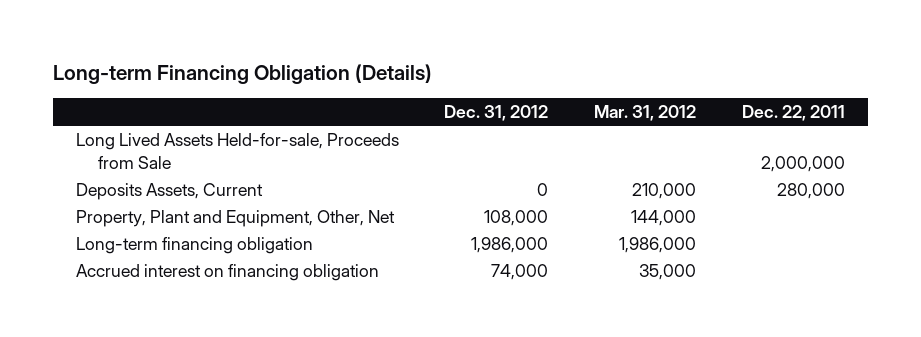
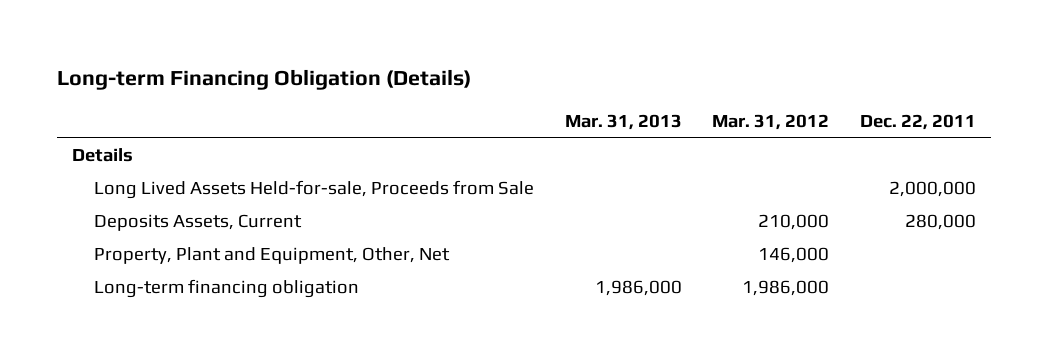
- | Dec. 31, 2012 | Mar. 31, 2012 | Dec. 22, 2011
+ | Mar. 31, 2013 | Mar. 31, 2012 | Dec. 22, 2011
+ Details
- Property, Plant and Equipment, Other, Net | 108,000 | 144,000 |
+ Property, Plant and Equipment, Other, Net | | 146,000 |
- Accrued interest on financing obligation | 74,000 | 35,000 |

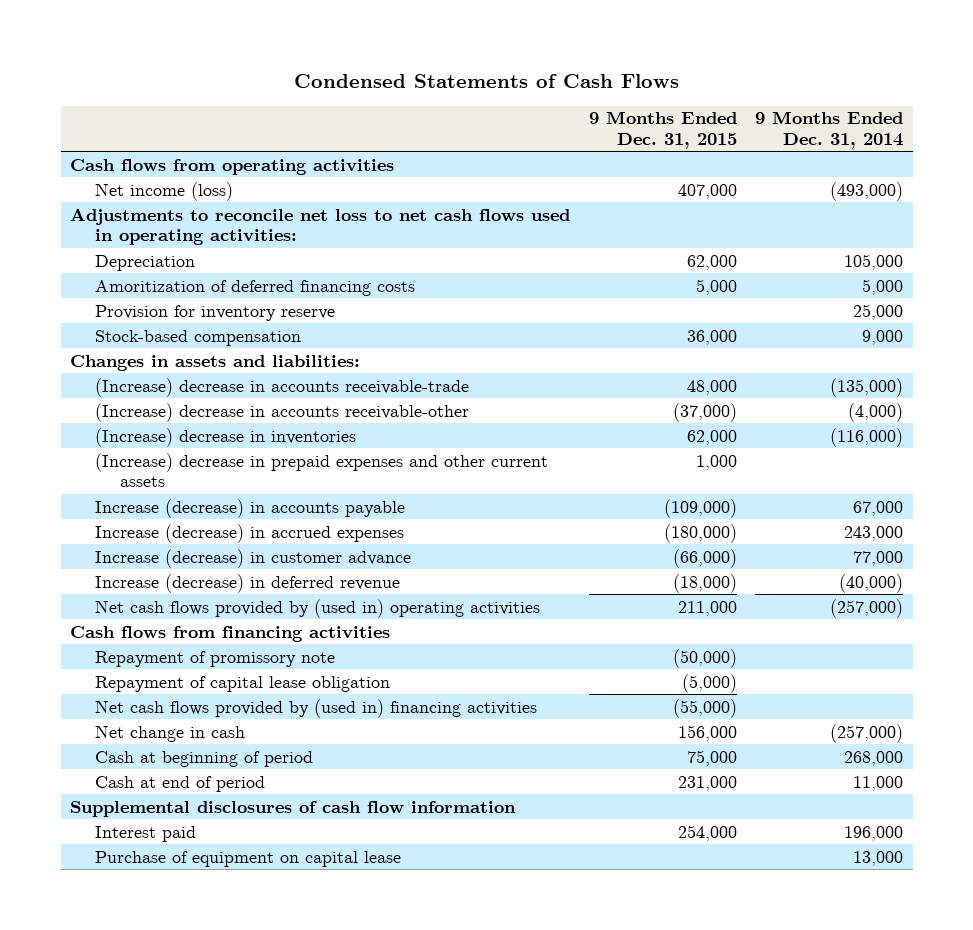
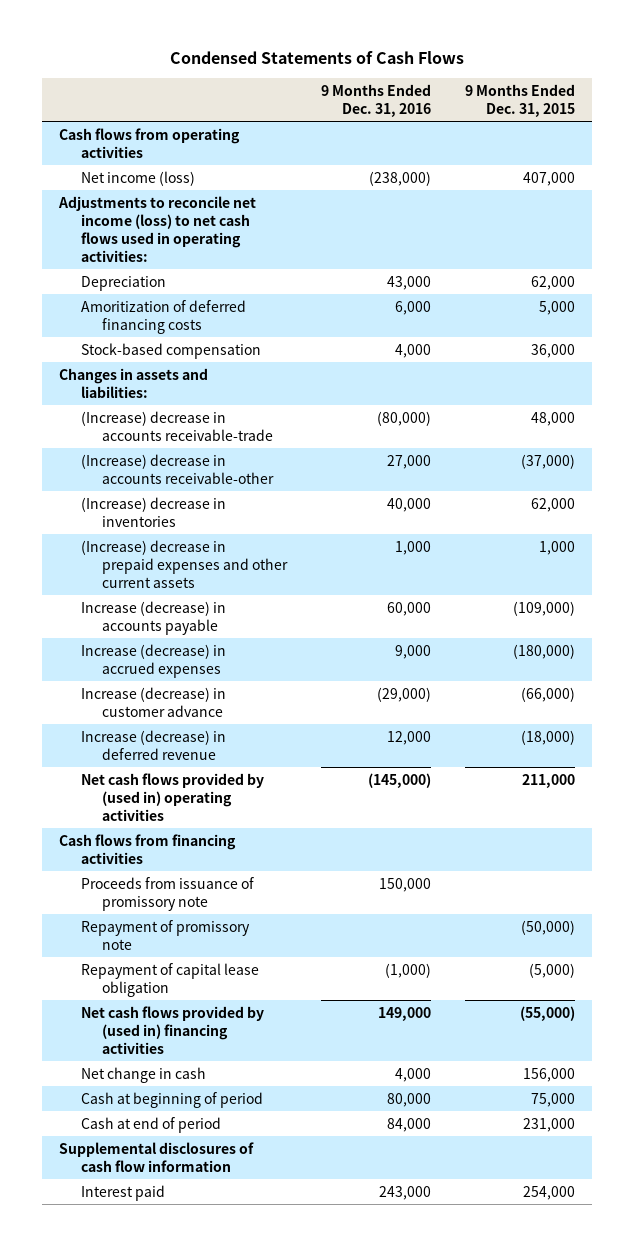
- | 9 Months Ended Dec. 31, 2015 | 9 Months Ended Dec. 31, 2014
+ | 9 Months Ended Dec. 31, 2016 | 9 Months Ended Dec. 31, 2015
- Adjustments to reconcile net loss to net cash flows used in operating activities:
+ Adjustments to reconcile net income (loss) to net cash flows used in operating activities:
- Provision for inventory reserve | | 25,000
+ Proceeds from issuance of promissory note | 150,000 |
- Purchase of equipment on capital lease | | 13,000

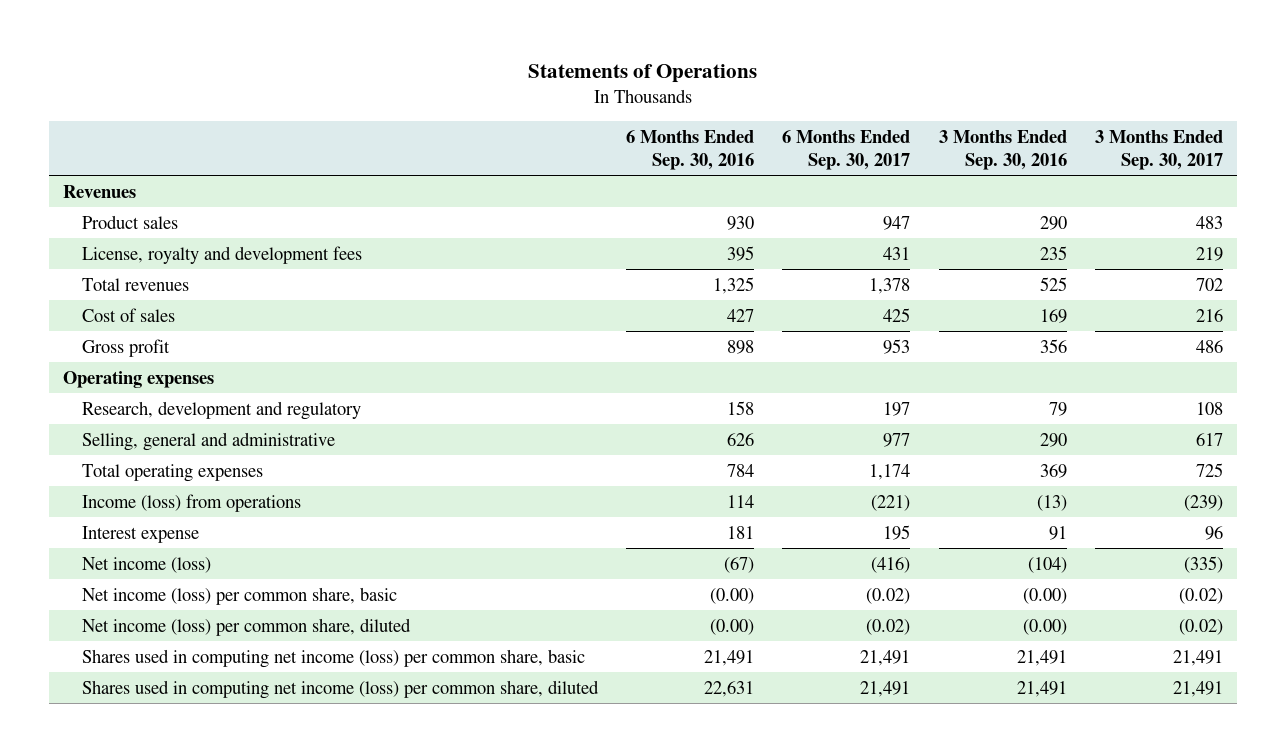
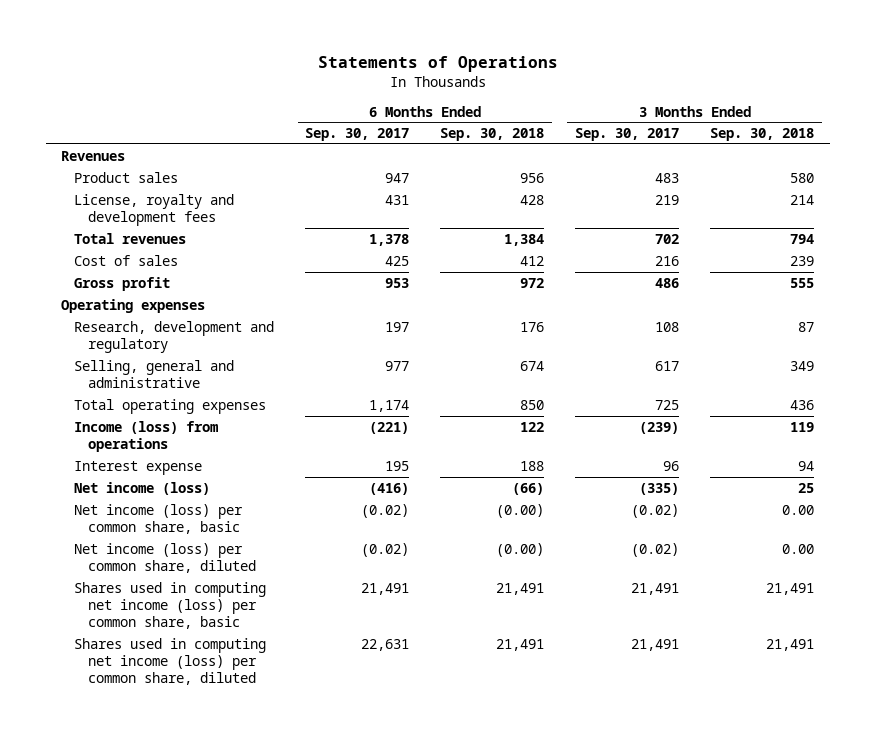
- | 6 Months Ended Sep. 30, 2016 | 6 Months Ended Sep. 30, 2017 | 3 Months Ended Sep. 30, 2016 | 3 Months Ended Sep. 30, 2017
+ | 6 Months Ended Sep. 30, 2017 | 6 Months Ended Sep. 30, 2018 | 3 Months Ended Sep. 30, 2017 | 3 Months Ended Sep. 30, 2018
- Shares used in computing net income (loss) per common share, diluted | 22,631 | 21,491 | 21,491 | 21,491
+ Shares used in computing net income (loss) per common share, diluted | 22,631 | 21,491 | 21,491 | 21,491

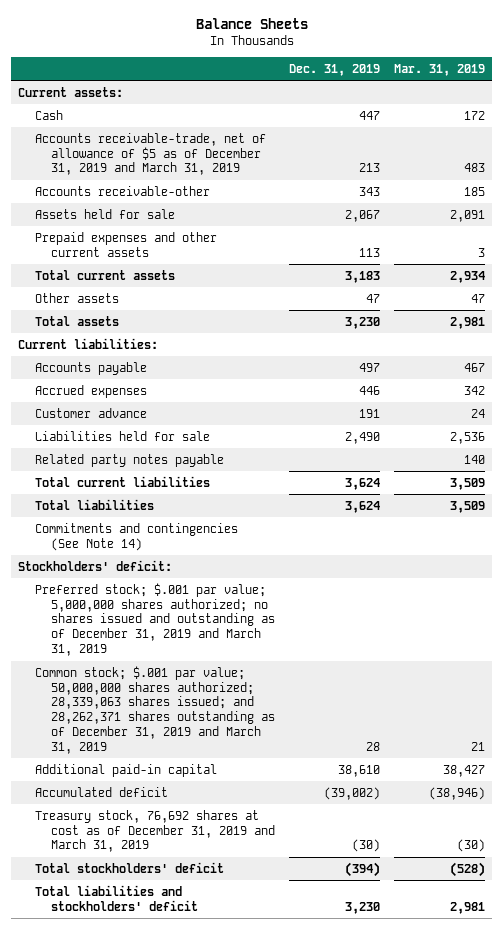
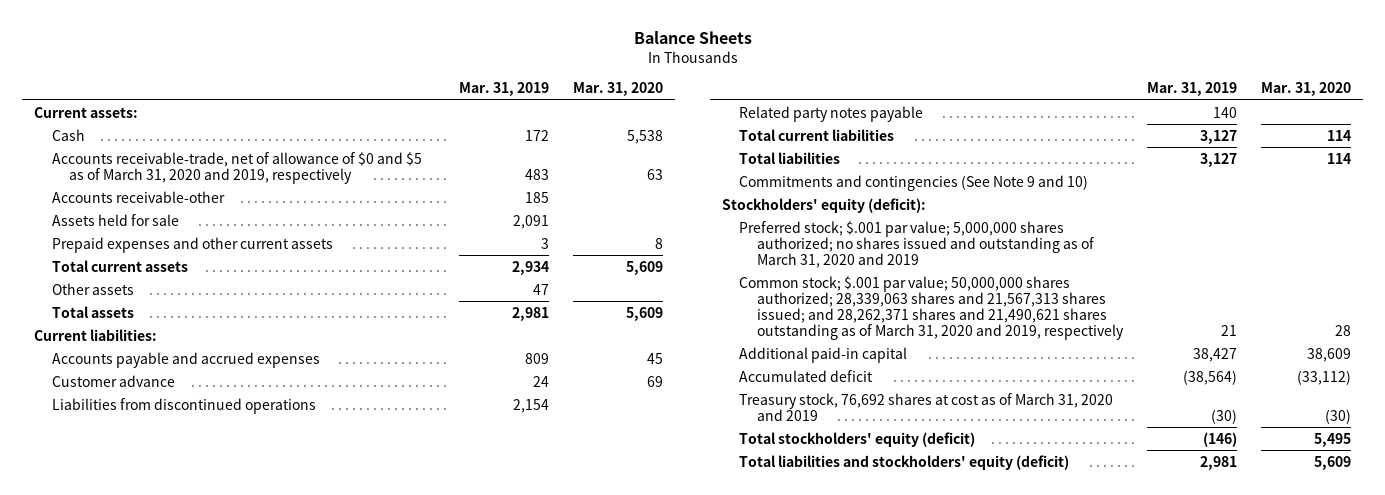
- | Dec. 31, 2019 | Mar. 31, 2019
+ | Mar. 31, 2019 | Mar. 31, 2020
- Accounts receivable-trade, net of allowance of $5 as of December 31, 2019 and March 31, 2019 | 213 | 483
+ Accounts receivable-trade, net of allowance of $0 and $5 as of March 31, 2020 and 2019, respectively | 483 | 63
- Accounts payable | 497 | 467
- Accrued expenses | 446 | 342
+ Accounts payable and accrued expenses | 809 | 45
- Liabilities held for sale | 2,490 | 2,536
+ Liabilities from discontinued operations | 2,154 |
- Total current liabilities | 3,624 | 3,509
- Total liabilities | 3,624 | 3,509
- Commitments and contingencies (See Note 14)
- Stockholders' deficit:
- Preferred stock; $.001 par value; 5,000,000 shares authorized; no shares issued and outstanding as of December 31, 2019 and March 31, 2019
- Common stock; $.001 par value; 50,000,000 shares authorized; 28,339,063 shares issued; and 28,262,371 shares outstanding as of December 31, 2019 and March 31, 2019 | 28 | 21
+ Total current liabilities | 3,127 | 114
+ Total liabilities | 3,127 | 114
+ Commitments and contingencies (See Note 9 and 10)
+ Stockholders' equity (deficit):
+ Preferred stock; $.001 par value; 5,000,000 shares authorized; no shares issued and outstanding as of March 31, 2020 and 2019
+ Common stock; $.001 par value; 50,000,000 shares authorized; 28,339,063 shares and 21,567,313 shares issued; and 28,262,371 shares and 21,490,621 shares outstanding as of March 31, 2020 and 2019, respectively | 21 | 28
- Accumulated deficit | (39,002) | (38,946)
- Treasury stock, 76,692 shares at cost as of December 31, 2019 and March 31, 2019 | (30) | (30)
- Total stockholders' deficit | (394) | (528)
- Total liabilities and stockholders' deficit | 3,230 | 2,981
+ Accumulated deficit | (38,564) | (33,112)
+ Treasury stock, 76,692 shares at cost as of March 31, 2020 and 2019 | (30) | (30)
+ Total stockholders' equity (deficit) | (146) | 5,495
+ Total liabilities and stockholders' equity (deficit) | 2,981 | 5,609

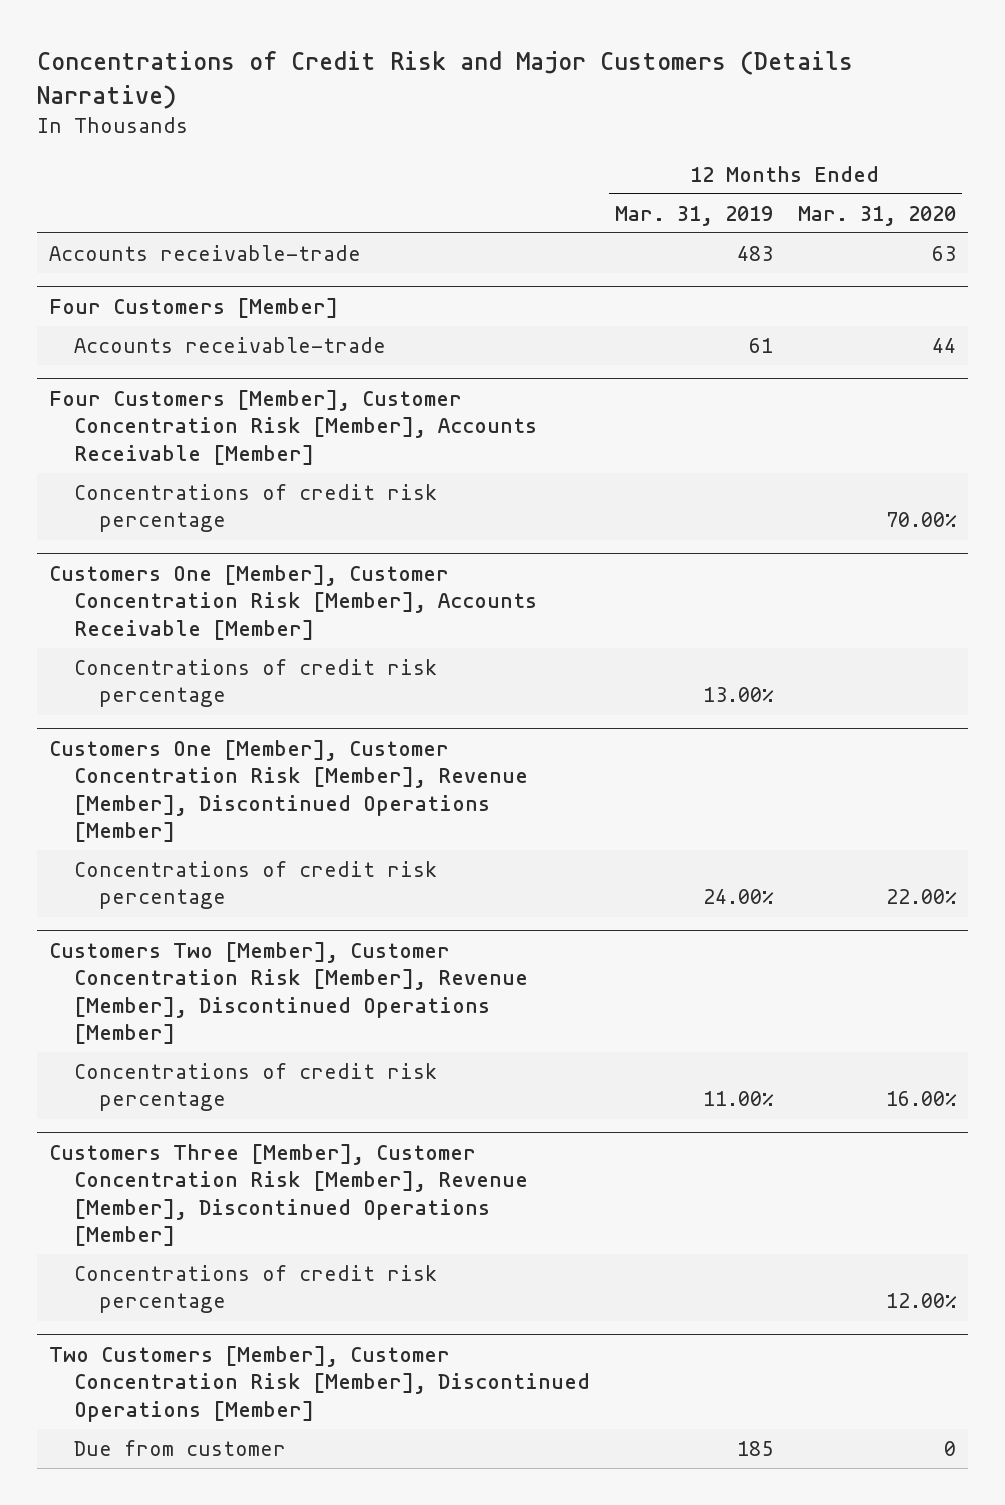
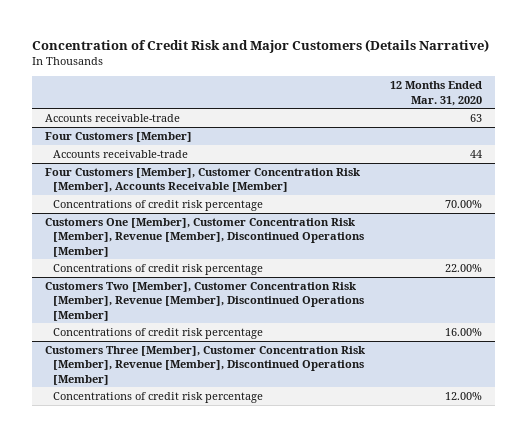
- Concentrations of Credit Risk and Major Customers (Details Narrative)
+ Concentration of Credit Risk and Major Customers (Details Narrative)
- | 12 Months Ended Mar. 31, 2019 | 12 Months Ended Mar. 31, 2020
+ | 12 Months Ended Mar. 31, 2020
- Customers One [Member], Customer Concentration Risk [Member], Accounts Receivable [Member]
- Concentrations of credit risk percentage | 13.00% |
- Two Customers [Member], Customer Concentration Risk [Member], Discontinued Operations [Member]
- Due from customer | 185 | 0

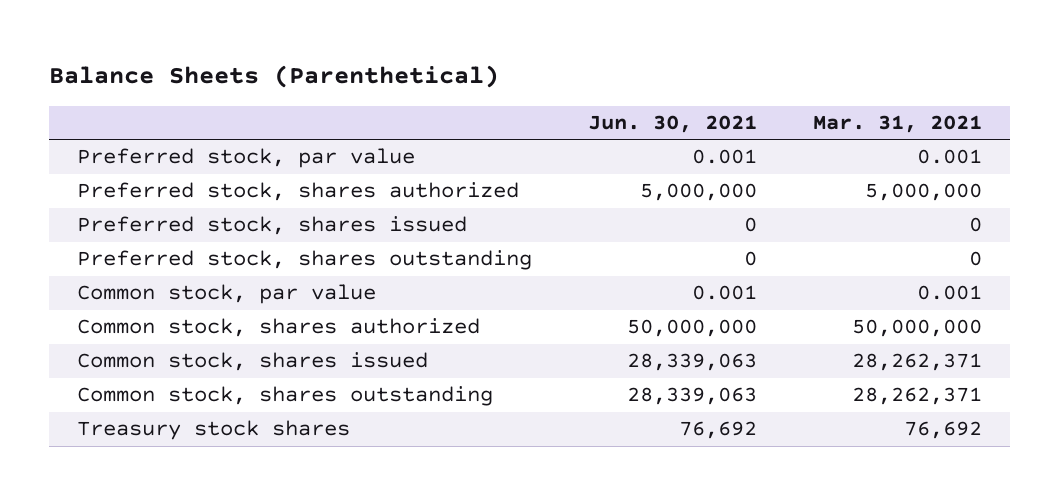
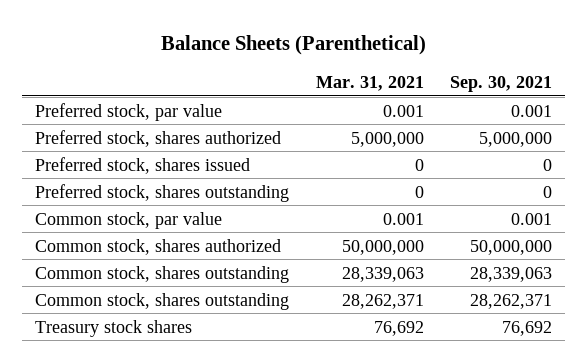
- | Jun. 30, 2021 | Mar. 31, 2021
+ | Mar. 31, 2021 | Sep. 30, 2021
- Common stock, shares issued | 28,339,063 | 28,262,371
+ Common stock, shares outstanding | 28,339,063 | 28,339,063

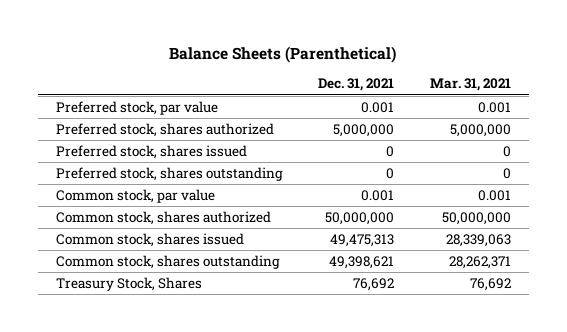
- | Mar. 31, 2021 | Sep. 30, 2021
+ | Dec. 31, 2021 | Mar. 31, 2021
- Common stock, shares outstanding | 28,339,063 | 28,339,063
+ Common stock, shares issued | 49,475,313 | 28,339,063
- Treasury stock shares | 76,692 | 76,692
+ Treasury Stock, Shares | 76,692 | 76,692

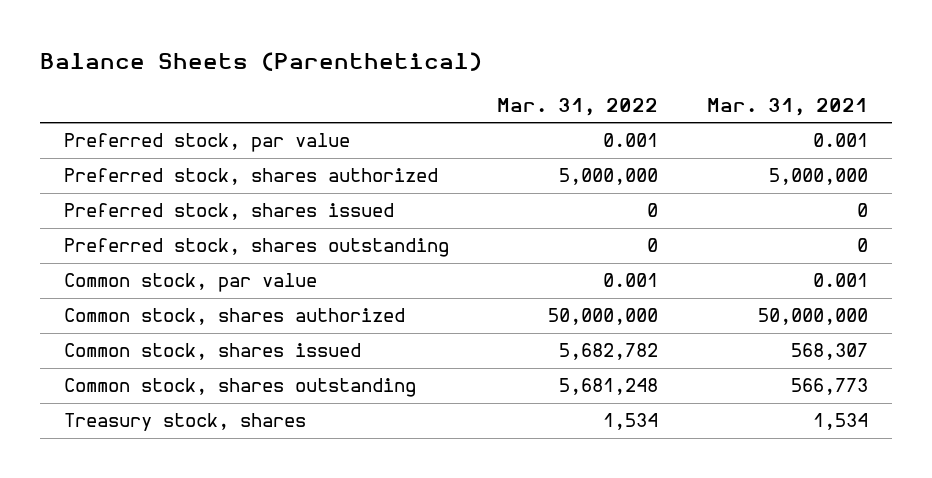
- | Dec. 31, 2021 | Mar. 31, 2021
+ | Mar. 31, 2022 | Mar. 31, 2021
- Common stock, shares issued | 49,475,313 | 28,339,063
- Common stock, shares outstanding | 49,398,621 | 28,262,371
- Treasury Stock, Shares | 76,692 | 76,692
+ Common stock, shares issued | 5,682,782 | 568,307
+ Common stock, shares outstanding | 5,681,248 | 566,773
+ Treasury stock, shares | 1,534 | 1,534

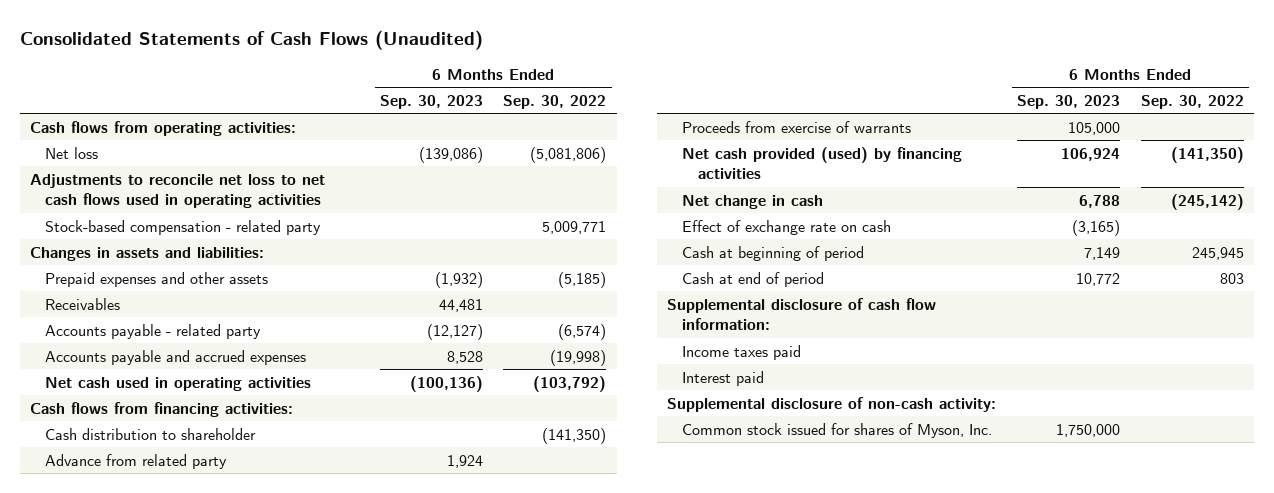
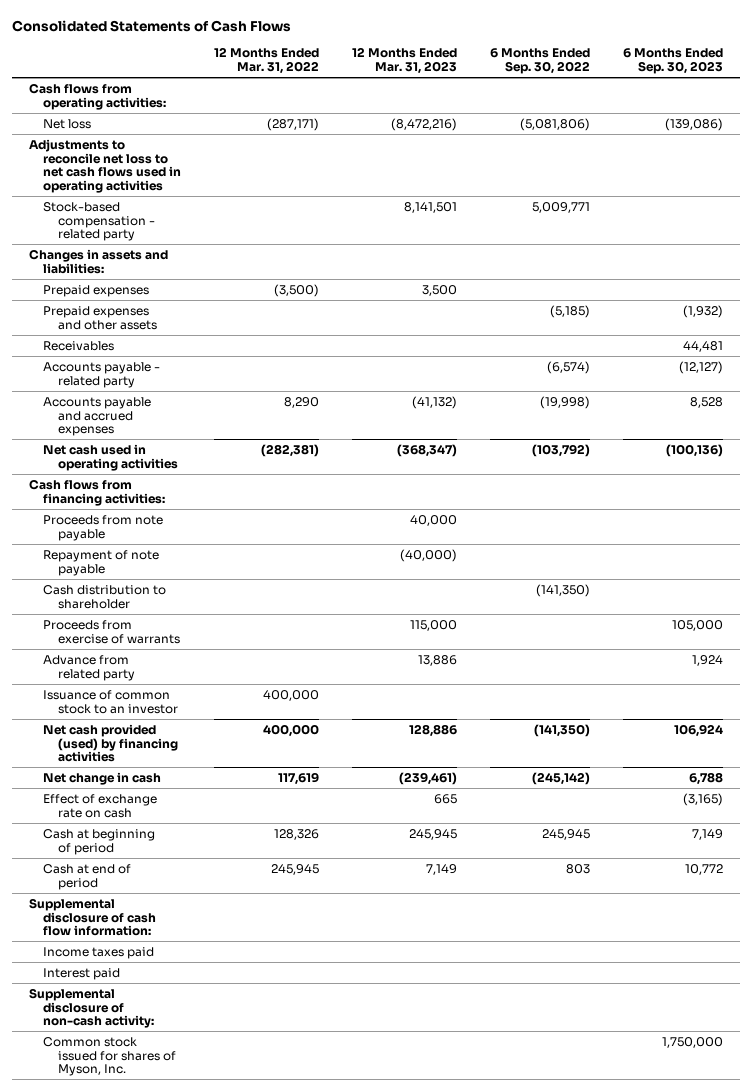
- Consolidated Statements of Cash Flows (Unaudited)
+ Consolidated Statements of Cash Flows
- | 6 Months Ended Sep. 30, 2023 | 6 Months Ended Sep. 30, 2022
+ | 12 Months Ended Mar. 31, 2022 | 12 Months Ended Mar. 31, 2023 | 6 Months Ended Sep. 30, 2022 | 6 Months Ended Sep. 30, 2023
+ Prepaid expenses | (3,500) | 3,500 | |
+ Proceeds from note payable | | 40,000 | |
+ Repayment of note payable | | (40,000) | |
moved down: Advance from related party | | 13,886 | | 1,924
+ Issuance of common stock to an investor | 400,000 | | |

